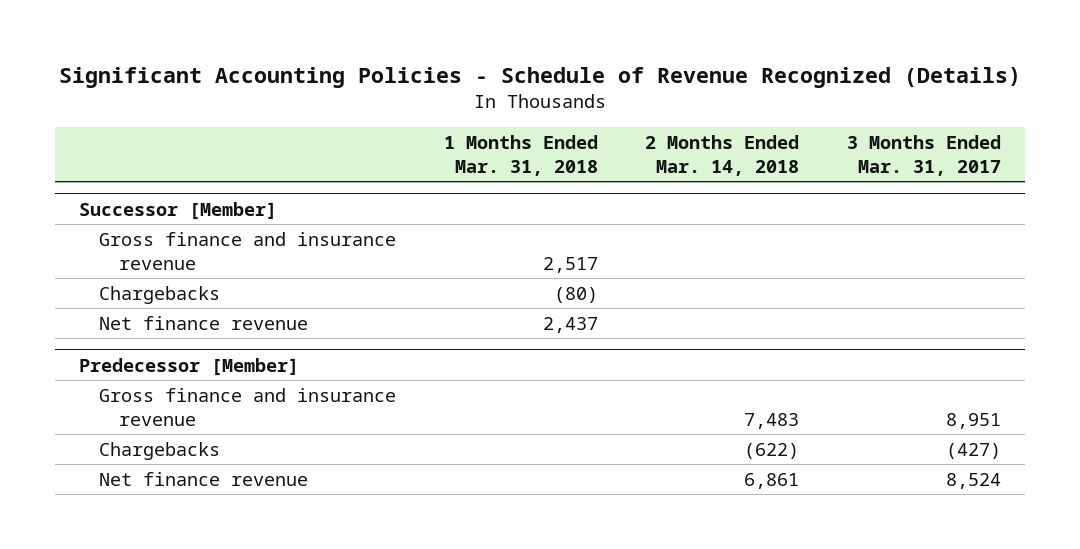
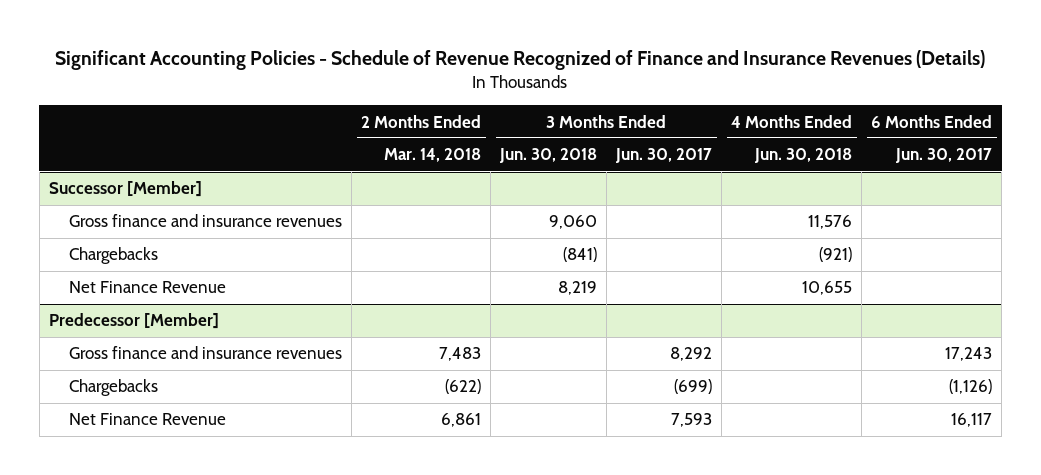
- Significant Accounting Policies - Schedule of Revenue Recognized (Details)
+ Significant Accounting Policies - Schedule of Revenue Recognized of Finance and Insurance Revenues (Details)
- | 1 Months Ended Mar. 31, 2018 | 2 Months Ended Mar. 14, 2018 | 3 Months Ended Mar. 31, 2017
+ | 2 Months Ended Mar. 14, 2018 | 3 Months Ended Jun. 30, 2018 | 3 Months Ended Jun. 30, 2017 | 4 Months Ended Jun. 30, 2018 | 6 Months Ended Jun. 30, 2017
@ Successor [Member]
- Gross finance and insurance revenue | 2,517 | |
+ Gross finance and insurance revenues | | 9,060 | | 11,576 |
- Net finance revenue | 2,437 | |
+ Net Finance Revenue | | 8,219 | | 10,655 |
@ Predecessor [Member]
- Gross finance and insurance revenue | | 7,483 | 8,951
+ Gross finance and insurance revenues | 7,483 | | 8,292 | | 17,243
- Net finance revenue | | 6,861 | 8,524
+ Net Finance Revenue | 6,861 | | 7,593 | | 16,117

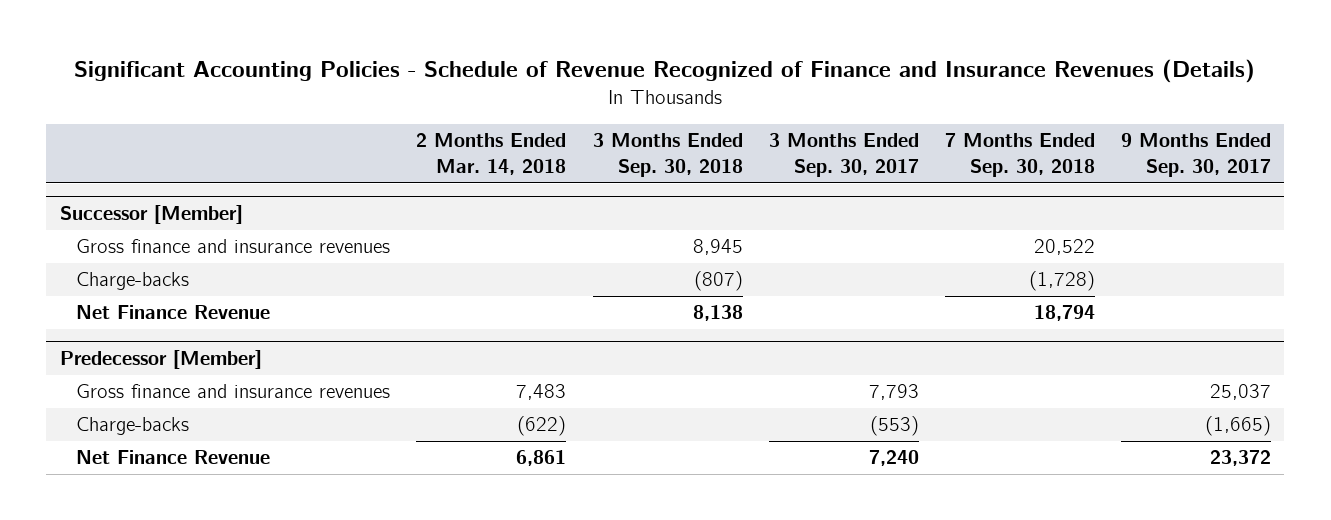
- | 2 Months Ended Mar. 14, 2018 | 3 Months Ended Jun. 30, 2018 | 3 Months Ended Jun. 30, 2017 | 4 Months Ended Jun. 30, 2018 | 6 Months Ended Jun. 30, 2017
+ | 2 Months Ended Mar. 14, 2018 | 3 Months Ended Sep. 30, 2018 | 3 Months Ended Sep. 30, 2017 | 7 Months Ended Sep. 30, 2018 | 9 Months Ended Sep. 30, 2017
@ Successor [Member]
- Chargebacks | | (841) | | (921) |
+ Charge-backs | | (807) | | (1,728) |
@ Predecessor [Member]
- Chargebacks | (622) | | (699) | | (1,126)
+ Charge-backs | (622) | | (553) | | (1,665)

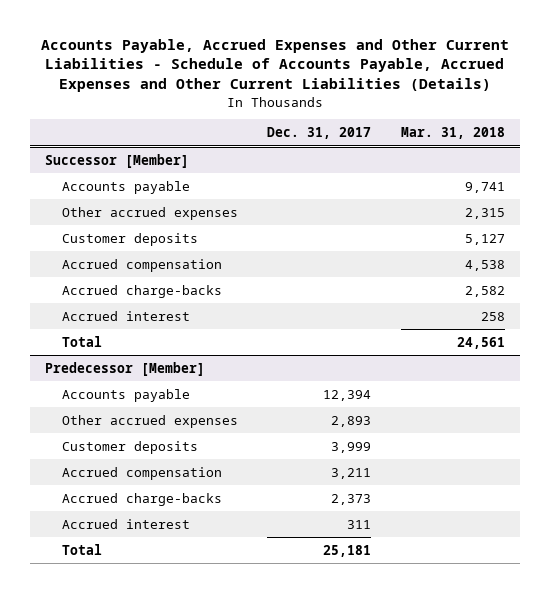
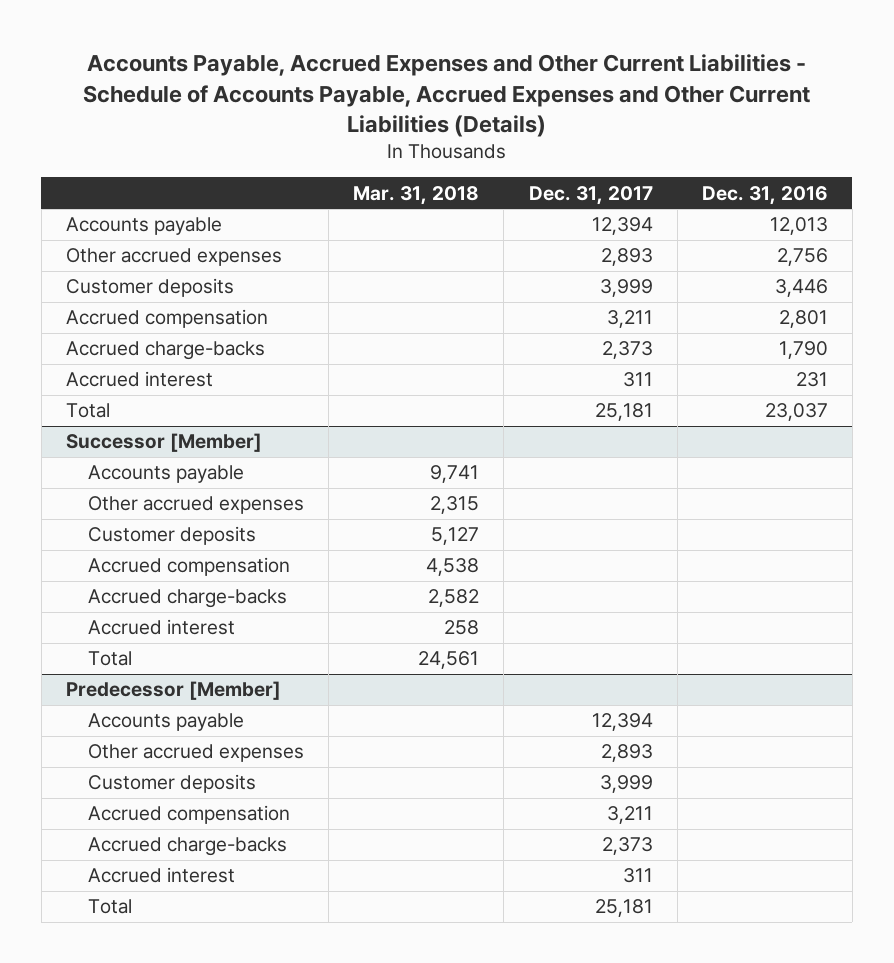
- | Dec. 31, 2017 | Mar. 31, 2018
+ | Mar. 31, 2018 | Dec. 31, 2017 | Dec. 31, 2016
+ Accounts payable | | 12,394 | 12,013
+ Other accrued expenses | | 2,893 | 2,756
+ Customer deposits | | 3,999 | 3,446
+ Accrued compensation | | 3,211 | 2,801
+ Accrued charge-backs | | 2,373 | 1,790
+ Accrued interest | | 311 | 231
+ Total | | 25,181 | 23,037

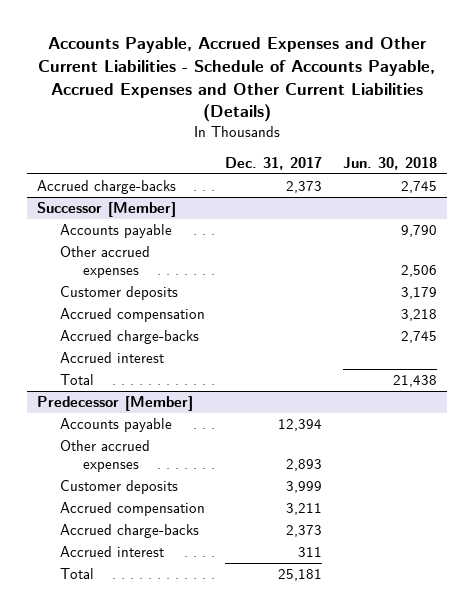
- | Mar. 31, 2018 | Dec. 31, 2017 | Dec. 31, 2016
+ | Dec. 31, 2017 | Jun. 30, 2018
- Accounts payable | | 12,394 | 12,013
- Other accrued expenses | | 2,893 | 2,756
- Customer deposits | | 3,999 | 3,446
- Accrued compensation | | 3,211 | 2,801
- Accrued interest | | 311 | 231
- Total | | 25,181 | 23,037

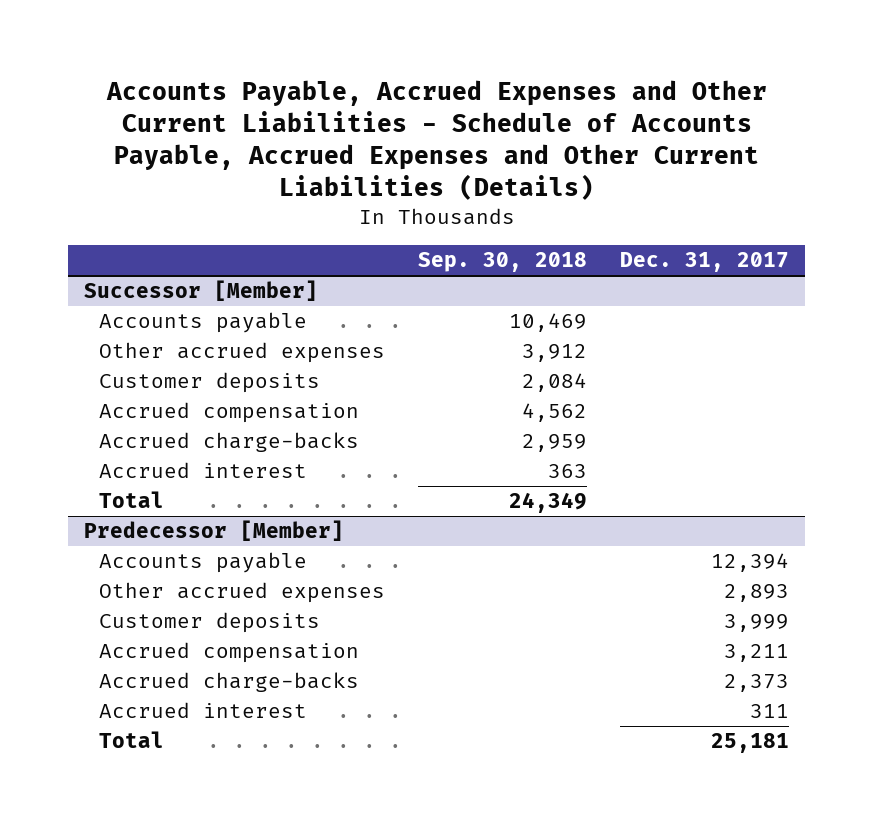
- | Dec. 31, 2017 | Jun. 30, 2018
+ | Sep. 30, 2018 | Dec. 31, 2017
- Accrued charge-backs | 2,373 | 2,745

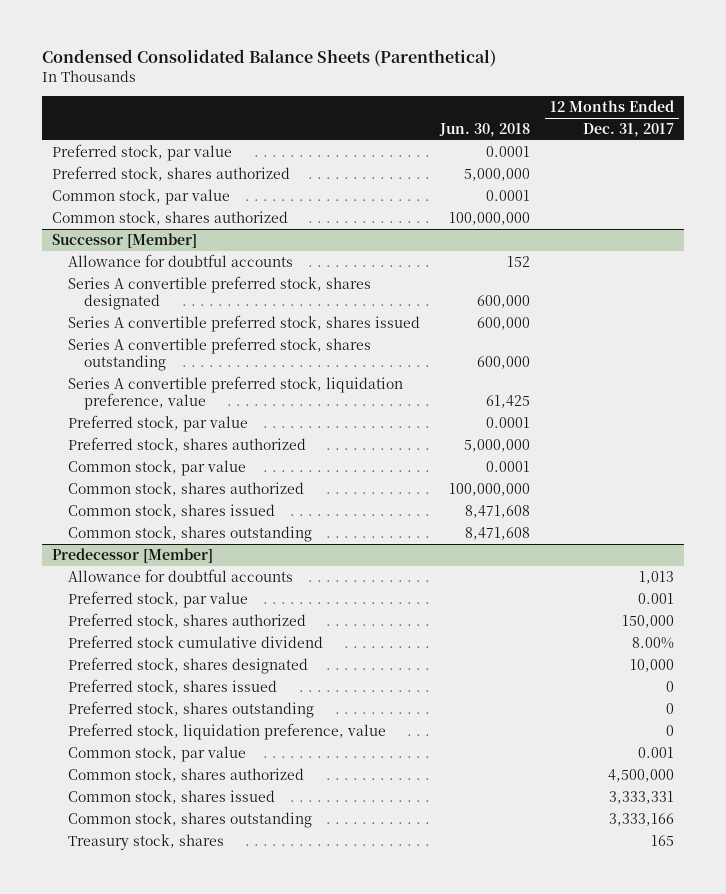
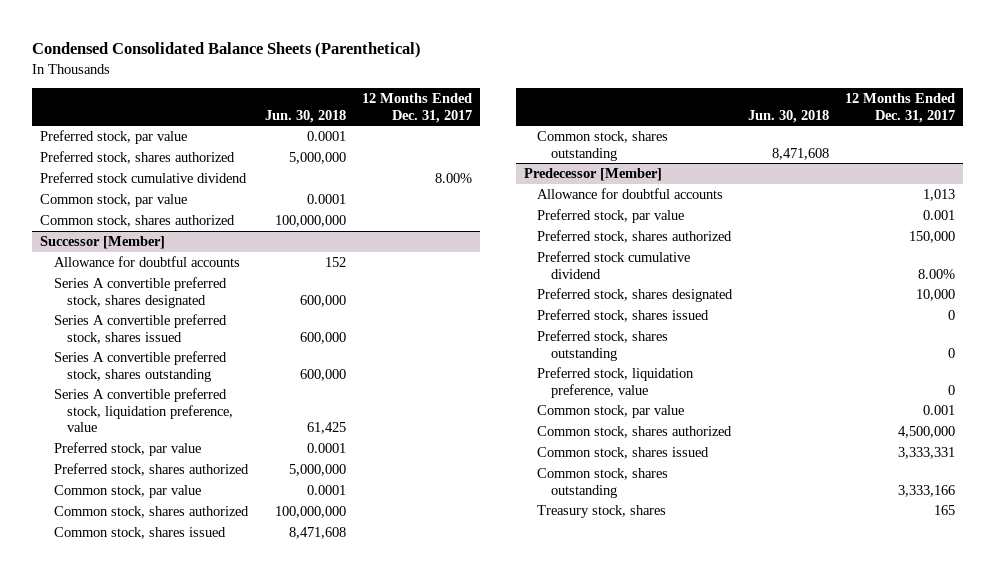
+ Preferred stock cumulative dividend | | 8.00%

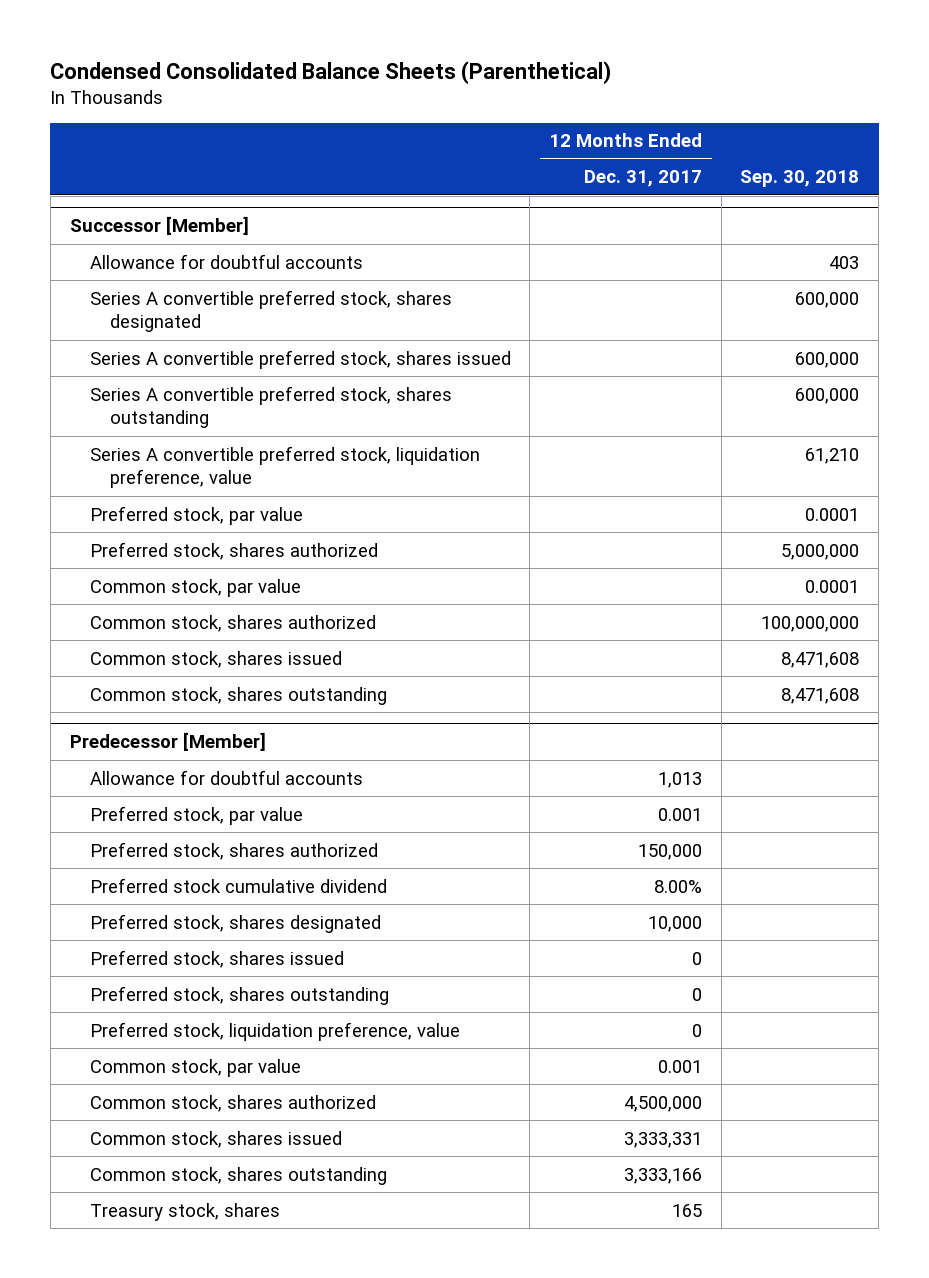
- | Jun. 30, 2018 | 12 Months Ended Dec. 31, 2017
+ | 12 Months Ended Dec. 31, 2017 | Sep. 30, 2018
- Preferred stock, par value | 0.0001 |
- Preferred stock, shares authorized | 5,000,000 |
- Preferred stock cumulative dividend | | 8.00%
- Common stock, par value | 0.0001 |
- Common stock, shares authorized | 100,000,000 |

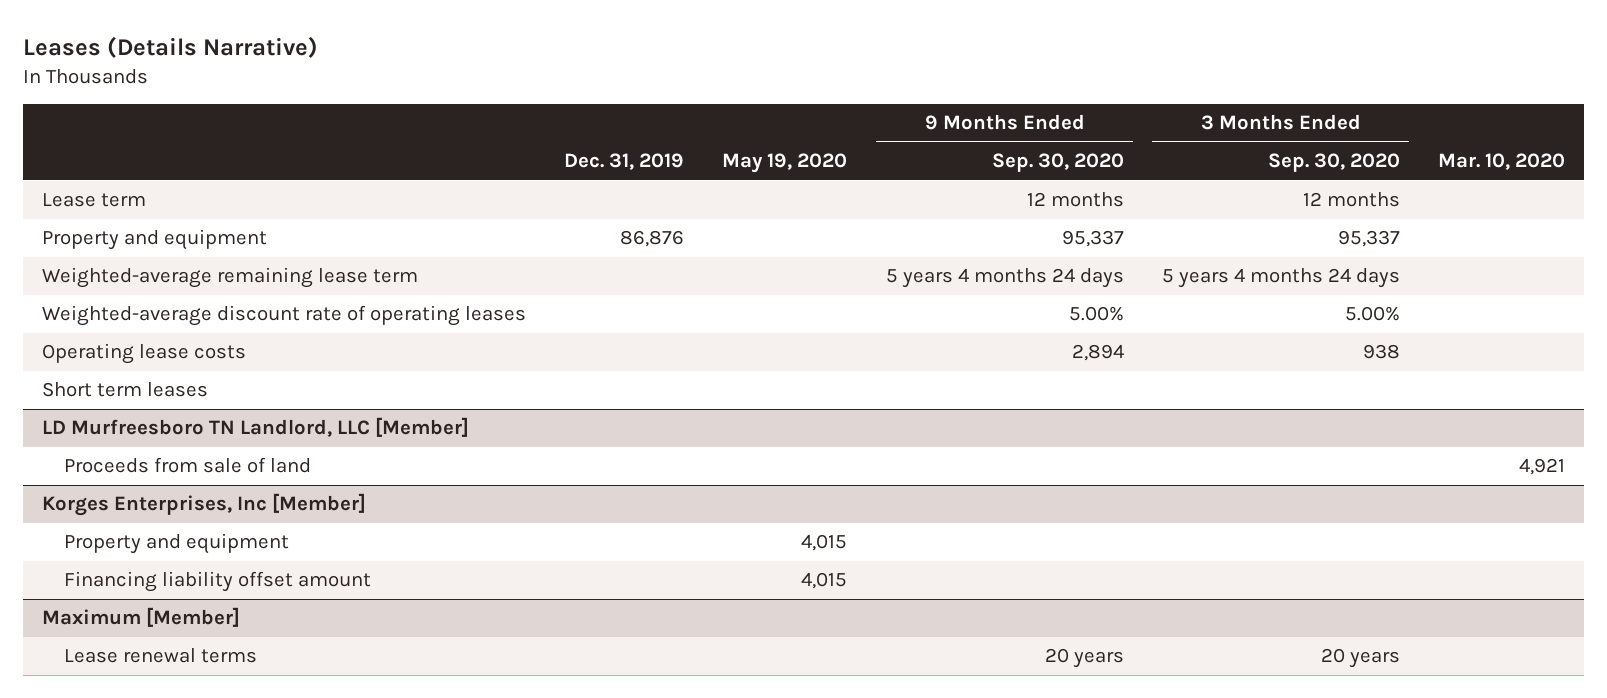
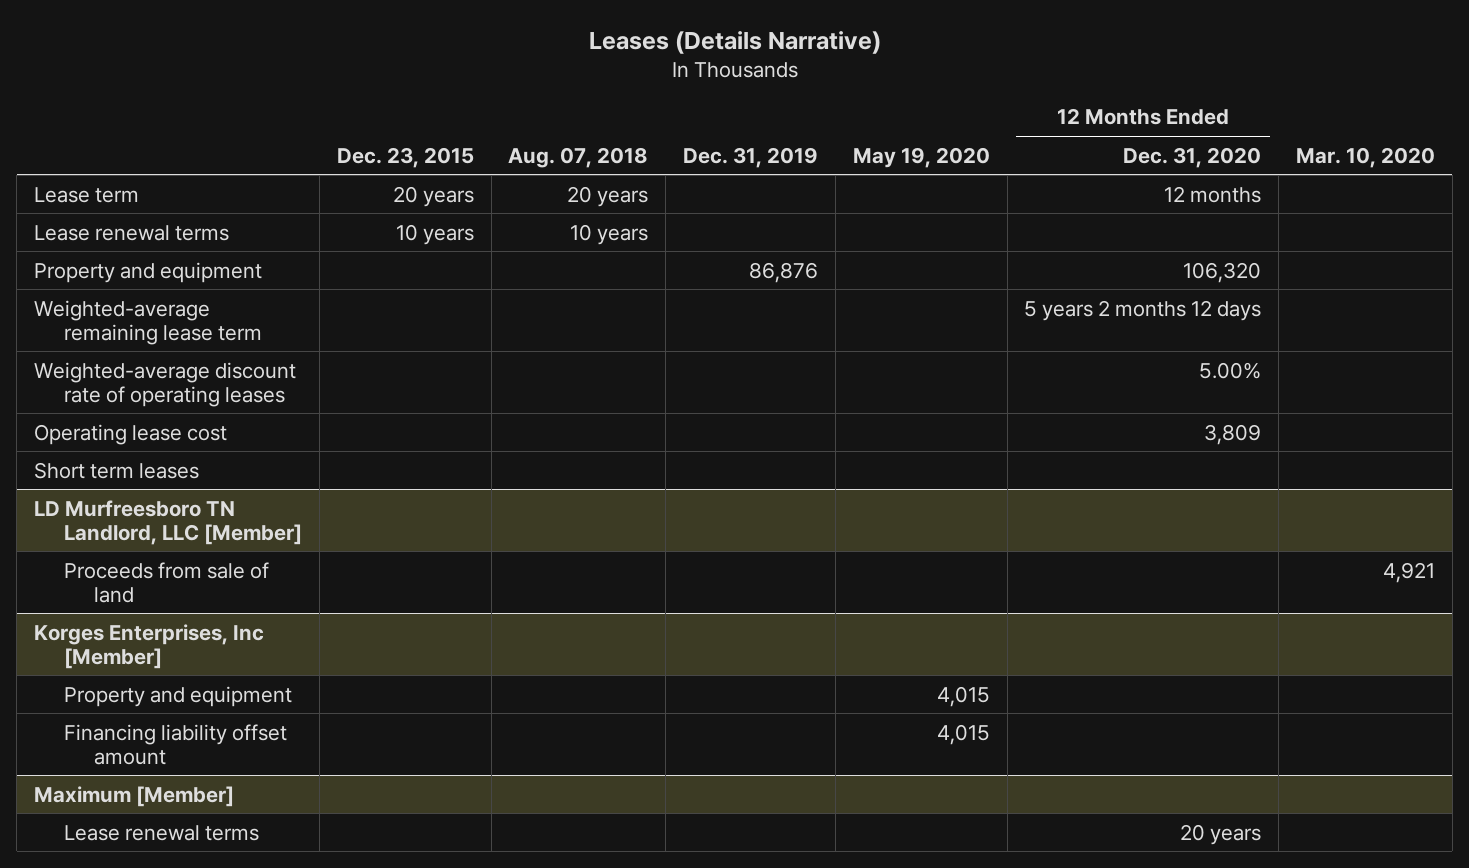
- | Dec. 31, 2019 | May 19, 2020 | 9 Months Ended Sep. 30, 2020 | 3 Months Ended Sep. 30, 2020 | Mar. 10, 2020
+ | Dec. 23, 2015 | Aug. 07, 2018 | Dec. 31, 2019 | May 19, 2020 | 12 Months Ended Dec. 31, 2020 | Mar. 10, 2020
+ Lease renewal terms | 10 years | 10 years | | | |
- Operating lease costs | | | 2,894 | 938 |
+ Operating lease cost | | | | | 3,809 |

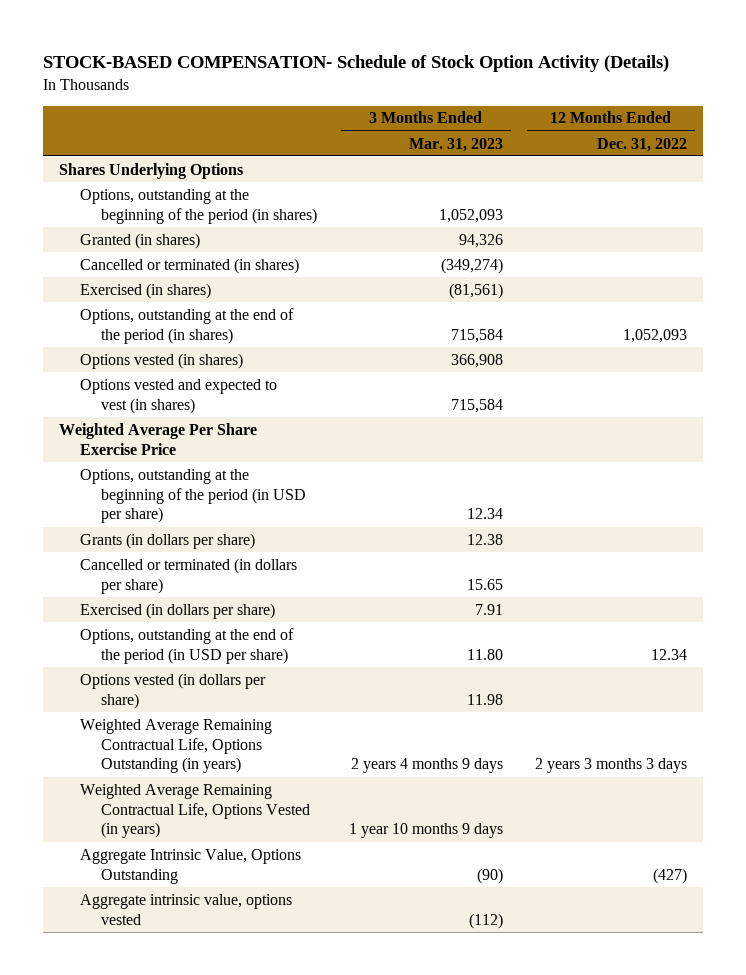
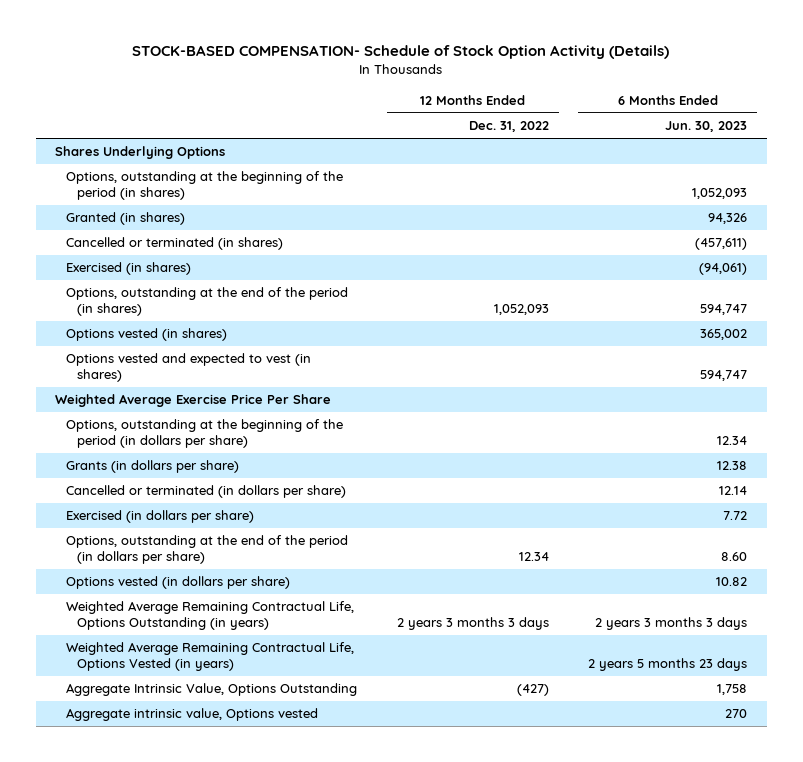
- | 3 Months Ended Mar. 31, 2023 | 12 Months Ended Dec. 31, 2022
+ | 12 Months Ended Dec. 31, 2022 | 6 Months Ended Jun. 30, 2023
- Weighted Average Per Share Exercise Price
- Options, outstanding at the beginning of the period (in USD per share) | 12.34 |
+ Weighted Average Exercise Price Per Share
+ Options, outstanding at the beginning of the period (in dollars per share) | | 12.34
- Options, outstanding at the end of the period (in USD per share) | 11.80 | 12.34
+ Options, outstanding at the end of the period (in dollars per share) | 12.34 | 8.60
- Aggregate intrinsic value, options vested | (112) |
+ Aggregate intrinsic value, Options vested | | 270

